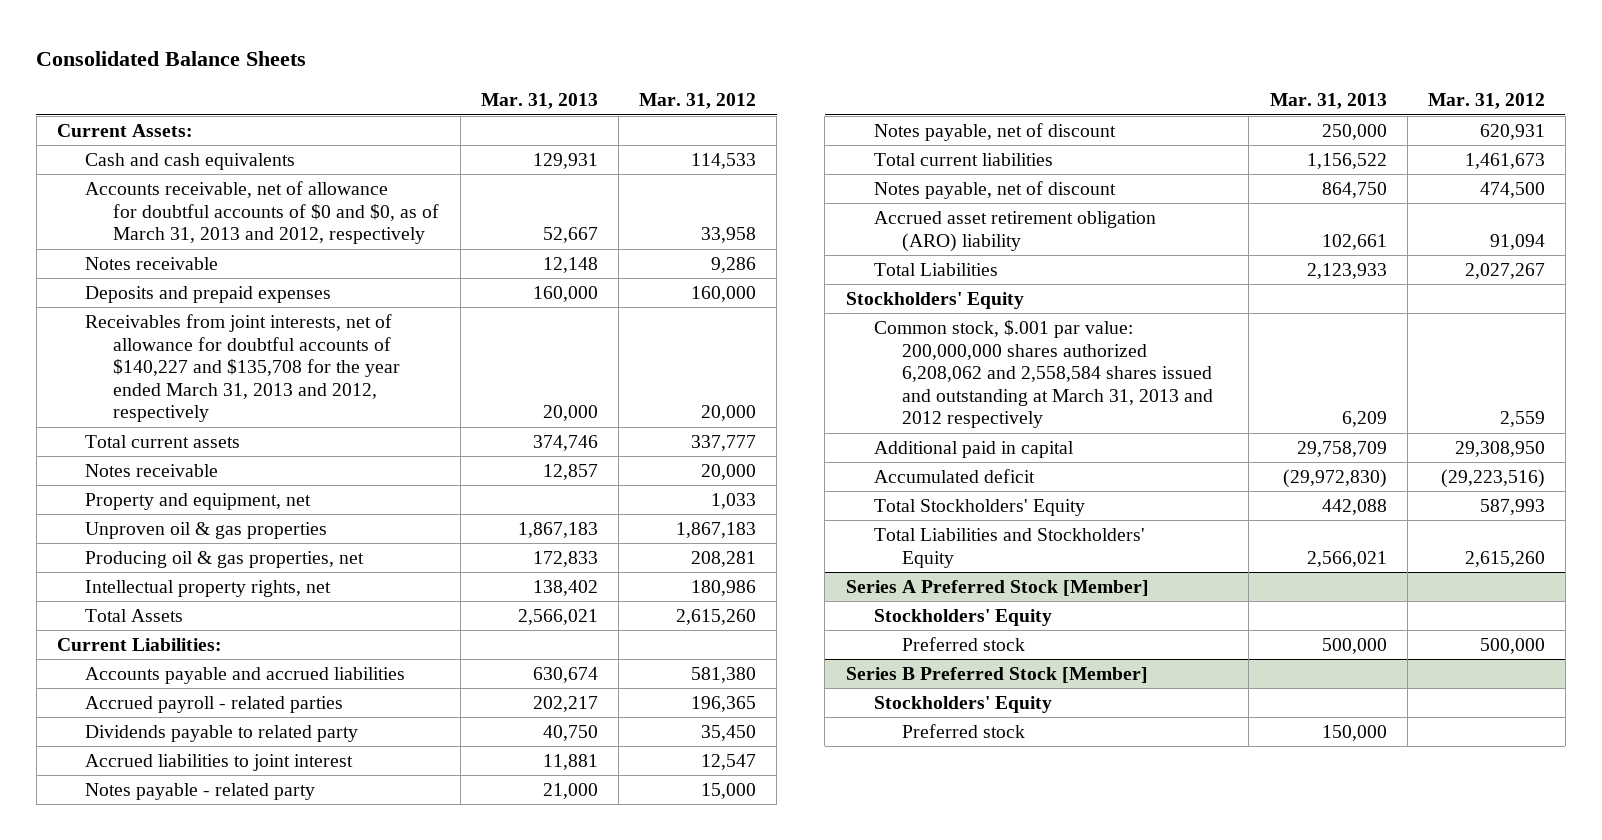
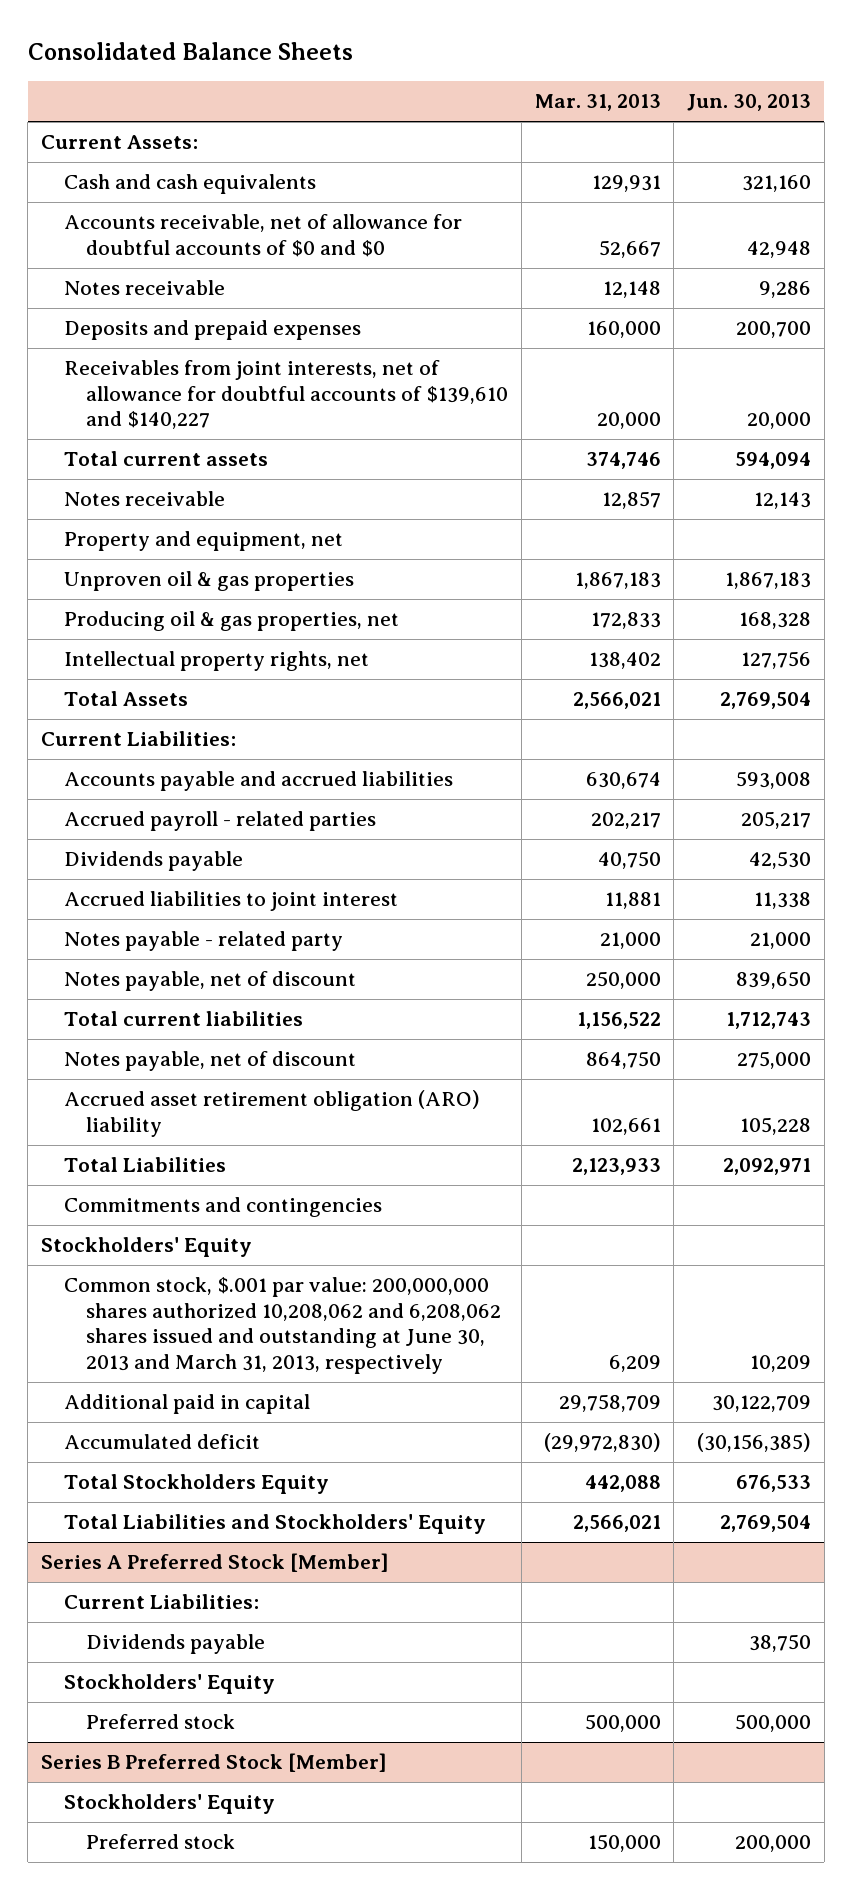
- | Mar. 31, 2013 | Mar. 31, 2012
+ | Mar. 31, 2013 | Jun. 30, 2013
- Accounts receivable, net of allowance for doubtful accounts of $0 and $0, as of March 31, 2013 and 2012, respectively | 52,667 | 33,958
+ Accounts receivable, net of allowance for doubtful accounts of $0 and $0 | 52,667 | 42,948
- Receivables from joint interests, net of allowance for doubtful accounts of $140,227 and $135,708 for the year ended March 31, 2013 and 2012, respectively | 20,000 | 20,000
+ Receivables from joint interests, net of allowance for doubtful accounts of $139,610 and $140,227 | 20,000 | 20,000
- Dividends payable to related party | 40,750 | 35,450
+ Dividends payable | 40,750 | 42,530
+ Commitments and contingencies
- Common stock, $.001 par value: 200,000,000 shares authorized 6,208,062 and 2,558,584 shares issued and outstanding at March 31, 2013 and 2012 respectively | 6,209 | 2,559
+ Common stock, $.001 par value: 200,000,000 shares authorized 10,208,062 and 6,208,062 shares issued and outstanding at June 30, 2013 and March 31, 2013, respectively | 6,209 | 10,209
- Total Stockholders' Equity | 442,088 | 587,993
+ Total Stockholders Equity | 442,088 | 676,533
@ Series A Preferred Stock [Member]
+ Current Liabilities:
+ Dividends payable | | 38,750

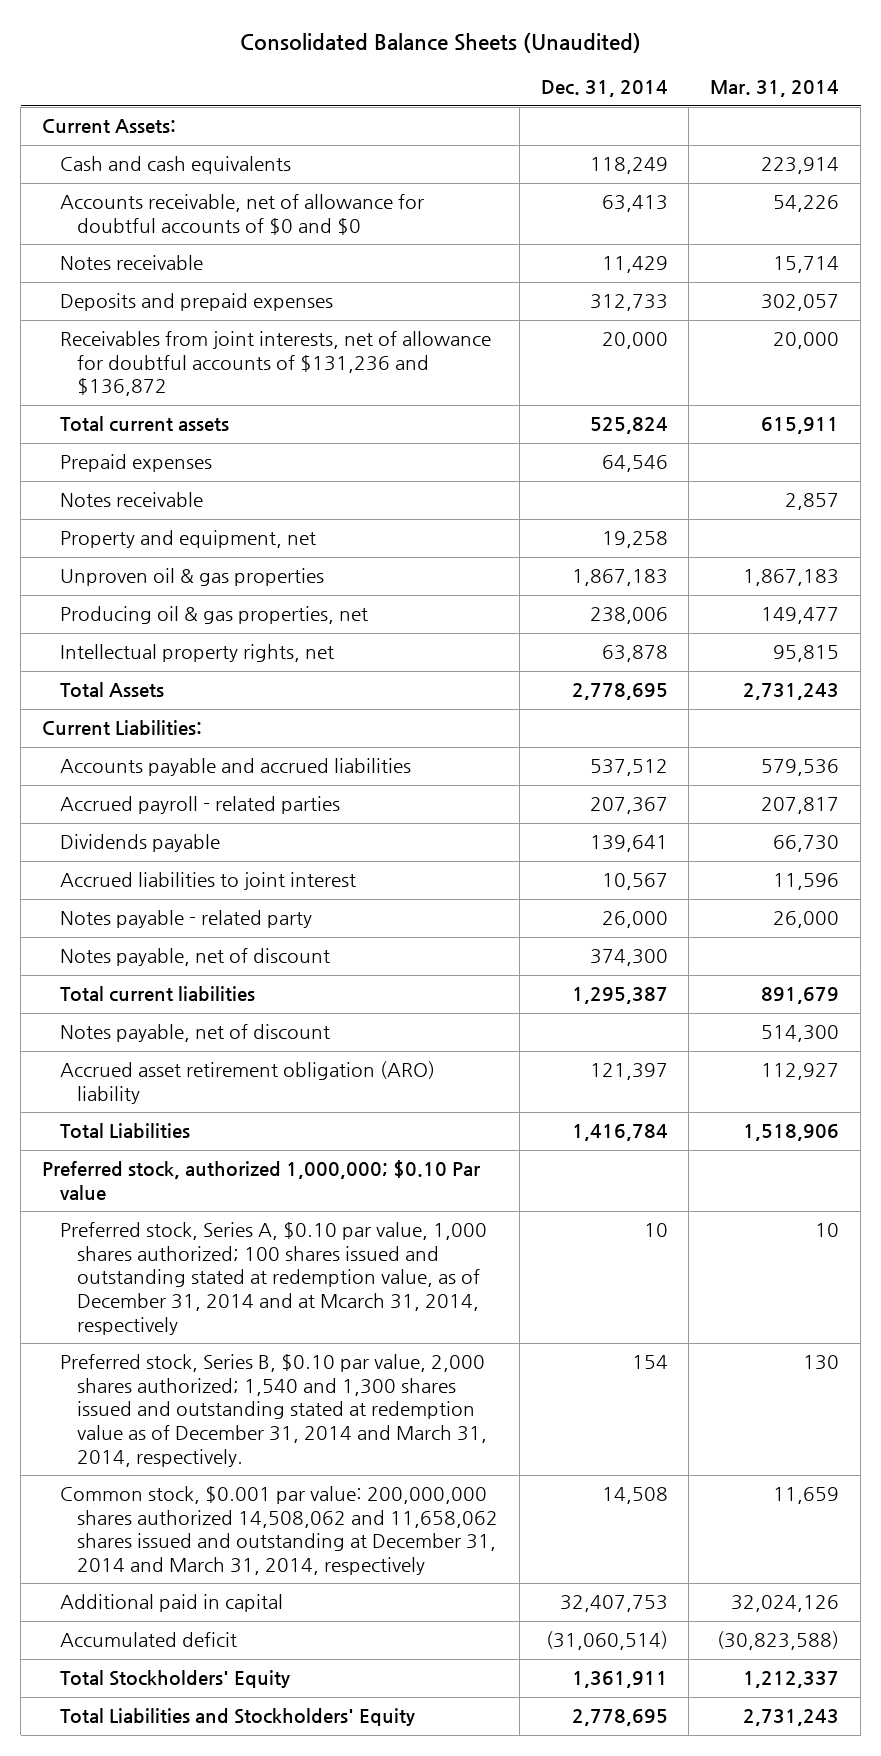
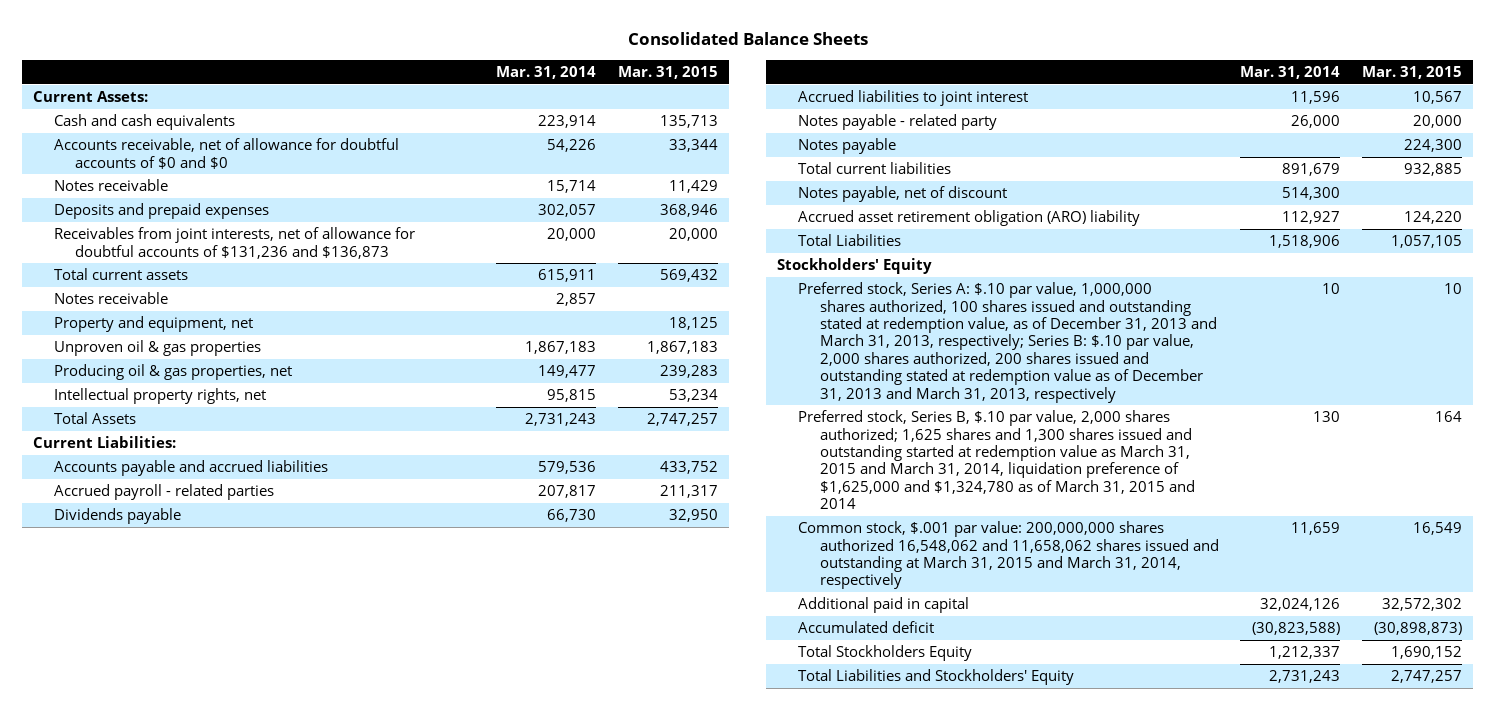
- Consolidated Balance Sheets (Unaudited)
+ Consolidated Balance Sheets
- | Dec. 31, 2014 | Mar. 31, 2014
+ | Mar. 31, 2014 | Mar. 31, 2015
- Receivables from joint interests, net of allowance for doubtful accounts of $131,236 and $136,872 | 20,000 | 20,000
+ Receivables from joint interests, net of allowance for doubtful accounts of $131,236 and $136,873 | 20,000 | 20,000
- Prepaid expenses | 64,546 |
- Notes payable, net of discount | 374,300 |
+ Notes payable | | 224,300
- Preferred stock, authorized 1,000,000; $0.10 Par value
- Preferred stock, Series A, $0.10 par value, 1,000 shares authorized; 100 shares issued and outstanding stated at redemption value, as of December 31, 2014 and at Mcarch 31, 2014, respectively | 10 | 10
- Preferred stock, Series B, $0.10 par value, 2,000 shares authorized; 1,540 and 1,300 shares issued and outstanding stated at redemption value as of December 31, 2014 and March 31, 2014, respectively. | 154 | 130
- Common stock, $0.001 par value: 200,000,000 shares authorized 14,508,062 and 11,658,062 shares issued and outstanding at December 31, 2014 and March 31, 2014, respectively | 14,508 | 11,659
+ Stockholders' Equity
+ Preferred stock, Series A: $.10 par value, 1,000,000 shares authorized, 100 shares issued and outstanding stated at redemption value, as of December 31, 2013 and March 31, 2013, respectively; Series B: $.10 par value, 2,000 shares authorized, 200 shares issued and outstanding stated at redemption value as of December 31, 2013 and March 31, 2013, respectively | 10 | 10
+ Preferred stock, Series B, $.10 par value, 2,000 shares authorized; 1,625 shares and 1,300 shares issued and outstanding started at redemption value as March 31, 2015 and March 31, 2014, liquidation preference of $1,625,000 and $1,324,780 as of March 31, 2015 and 2014 | 130 | 164
+ Common stock, $.001 par value: 200,000,000 shares authorized 16,548,062 and 11,658,062 shares issued and outstanding at March 31, 2015 and March 31, 2014, respectively | 11,659 | 16,549
- Total Stockholders' Equity | 1,361,911 | 1,212,337
+ Total Stockholders Equity | 1,212,337 | 1,690,152

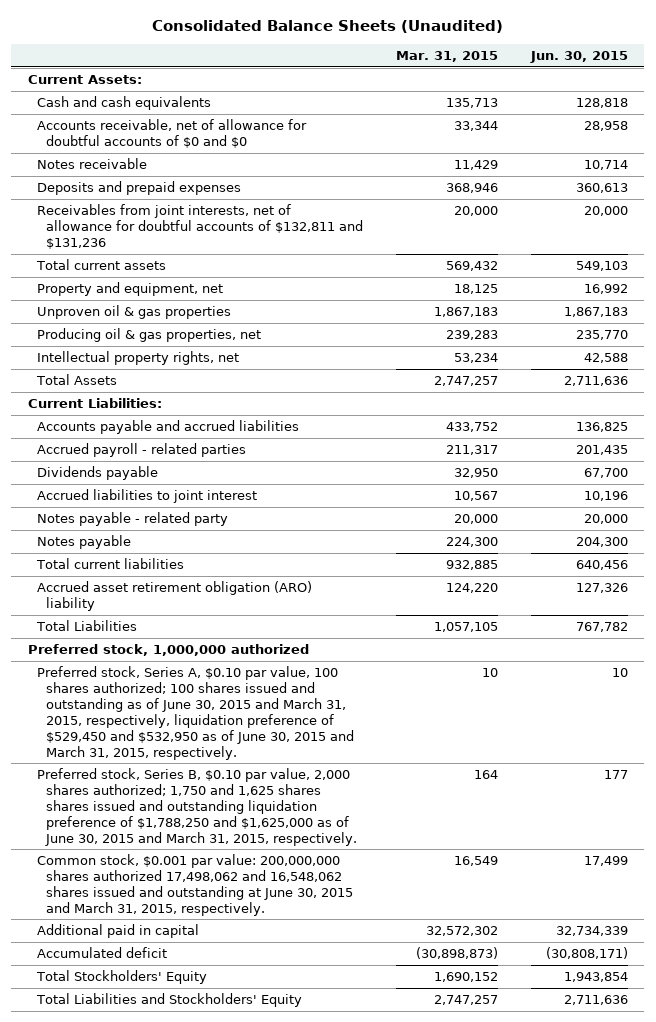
- Consolidated Balance Sheets
+ Consolidated Balance Sheets (Unaudited)
- | Mar. 31, 2014 | Mar. 31, 2015
+ | Mar. 31, 2015 | Jun. 30, 2015
- Receivables from joint interests, net of allowance for doubtful accounts of $131,236 and $136,873 | 20,000 | 20,000
+ Receivables from joint interests, net of allowance for doubtful accounts of $132,811 and $131,236 | 20,000 | 20,000
- Notes receivable | 2,857 |
- Notes payable, net of discount | 514,300 |
- Stockholders' Equity
- Preferred stock, Series A: $.10 par value, 1,000,000 shares authorized, 100 shares issued and outstanding stated at redemption value, as of December 31, 2013 and March 31, 2013, respectively; Series B: $.10 par value, 2,000 shares authorized, 200 shares issued and outstanding stated at redemption value as of December 31, 2013 and March 31, 2013, respectively | 10 | 10
- Preferred stock, Series B, $.10 par value, 2,000 shares authorized; 1,625 shares and 1,300 shares issued and outstanding started at redemption value as March 31, 2015 and March 31, 2014, liquidation preference of $1,625,000 and $1,324,780 as of March 31, 2015 and 2014 | 130 | 164
- Common stock, $.001 par value: 200,000,000 shares authorized 16,548,062 and 11,658,062 shares issued and outstanding at March 31, 2015 and March 31, 2014, respectively | 11,659 | 16,549
+ Preferred stock, 1,000,000 authorized
+ Preferred stock, Series A, $0.10 par value, 100 shares authorized; 100 shares issued and outstanding as of June 30, 2015 and March 31, 2015, respectively, liquidation preference of $529,450 and $532,950 as of June 30, 2015 and March 31, 2015, respectively. | 10 | 10
+ Preferred stock, Series B, $0.10 par value, 2,000 shares authorized; 1,750 and 1,625 shares shares issued and outstanding liquidation preference of $1,788,250 and $1,625,000 as of June 30, 2015 and March 31, 2015, respectively. | 164 | 177
+ Common stock, $0.001 par value: 200,000,000 shares authorized 17,498,062 and 16,548,062 shares issued and outstanding at June 30, 2015 and March 31, 2015, respectively. | 16,549 | 17,499
- Total Stockholders Equity | 1,212,337 | 1,690,152
+ Total Stockholders' Equity | 1,690,152 | 1,943,854

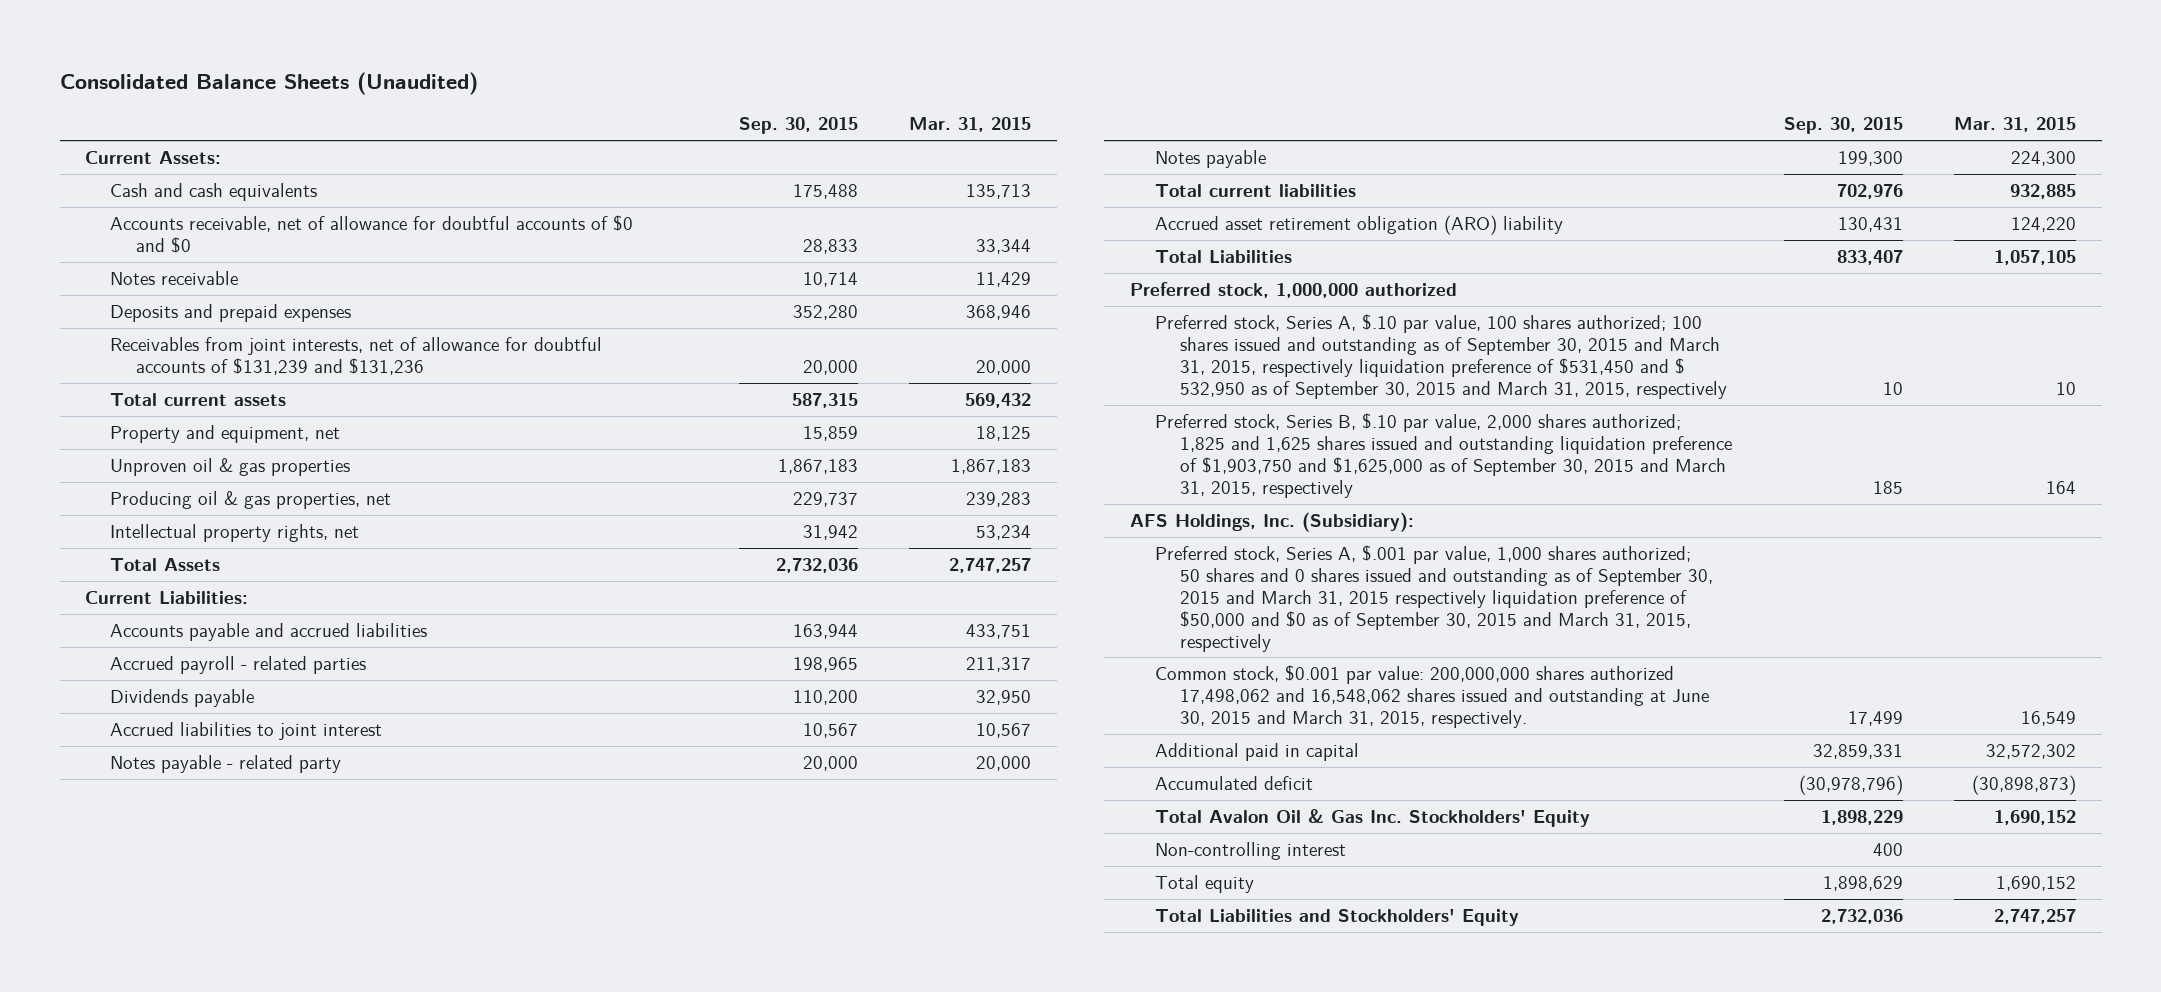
- | Mar. 31, 2015 | Jun. 30, 2015
+ | Sep. 30, 2015 | Mar. 31, 2015
- Receivables from joint interests, net of allowance for doubtful accounts of $132,811 and $131,236 | 20,000 | 20,000
+ Receivables from joint interests, net of allowance for doubtful accounts of $131,239 and $131,236 | 20,000 | 20,000
- Accounts payable and accrued liabilities | 433,752 | 136,825
+ Accounts payable and accrued liabilities | 163,944 | 433,751
- Preferred stock, Series A, $0.10 par value, 100 shares authorized; 100 shares issued and outstanding as of June 30, 2015 and March 31, 2015, respectively, liquidation preference of $529,450 and $532,950 as of June 30, 2015 and March 31, 2015, respectively. | 10 | 10
- Preferred stock, Series B, $0.10 par value, 2,000 shares authorized; 1,750 and 1,625 shares shares issued and outstanding liquidation preference of $1,788,250 and $1,625,000 as of June 30, 2015 and March 31, 2015, respectively. | 164 | 177
+ Preferred stock, Series A, $.10 par value, 100 shares authorized; 100 shares issued and outstanding as of September 30, 2015 and March 31, 2015, respectively liquidation preference of $531,450 and $ 532,950 as of September 30, 2015 and March 31, 2015, respectively | 10 | 10
+ Preferred stock, Series B, $.10 par value, 2,000 shares authorized; 1,825 and 1,625 shares issued and outstanding liquidation preference of $1,903,750 and $1,625,000 as of September 30, 2015 and March 31, 2015, respectively | 185 | 164
+ AFS Holdings, Inc. (Subsidiary):
+ Preferred stock, Series A, $.001 par value, 1,000 shares authorized; 50 shares and 0 shares issued and outstanding as of September 30, 2015 and March 31, 2015 respectively liquidation preference of $50,000 and $0 as of September 30, 2015 and March 31, 2015, respectively
- Total Stockholders' Equity | 1,690,152 | 1,943,854
+ Total Avalon Oil & Gas Inc. Stockholders' Equity | 1,898,229 | 1,690,152
+ Non-controlling interest | 400 |
+ Total equity | 1,898,629 | 1,690,152

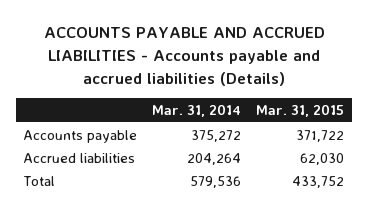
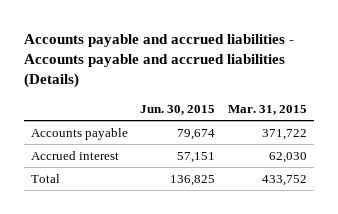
- ACCOUNTS PAYABLE AND ACCRUED LIABILITIES - Accounts payable and accrued liabilities (Details)
+ Accounts payable and accrued liabilities - Accounts payable and accrued liabilities (Details)
- | Mar. 31, 2014 | Mar. 31, 2015
+ | Jun. 30, 2015 | Mar. 31, 2015
- Accrued liabilities | 204,264 | 62,030
+ Accrued interest | 57,151 | 62,030

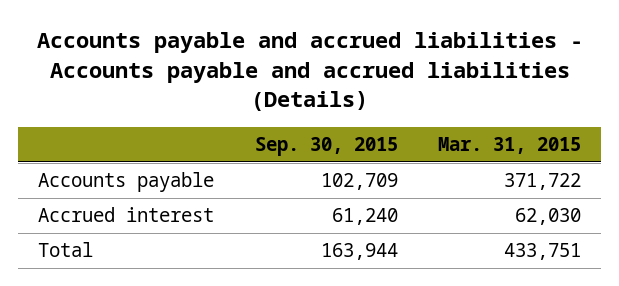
- | Jun. 30, 2015 | Mar. 31, 2015
+ | Sep. 30, 2015 | Mar. 31, 2015
- Total | 136,825 | 433,752
+ Total | 163,944 | 433,751

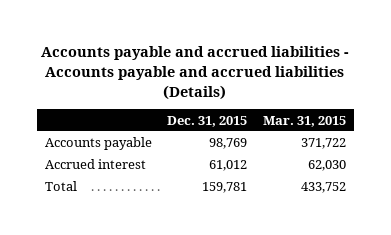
- | Sep. 30, 2015 | Mar. 31, 2015
+ | Dec. 31, 2015 | Mar. 31, 2015
- Total | 163,944 | 433,751
+ Total | 159,781 | 433,752

